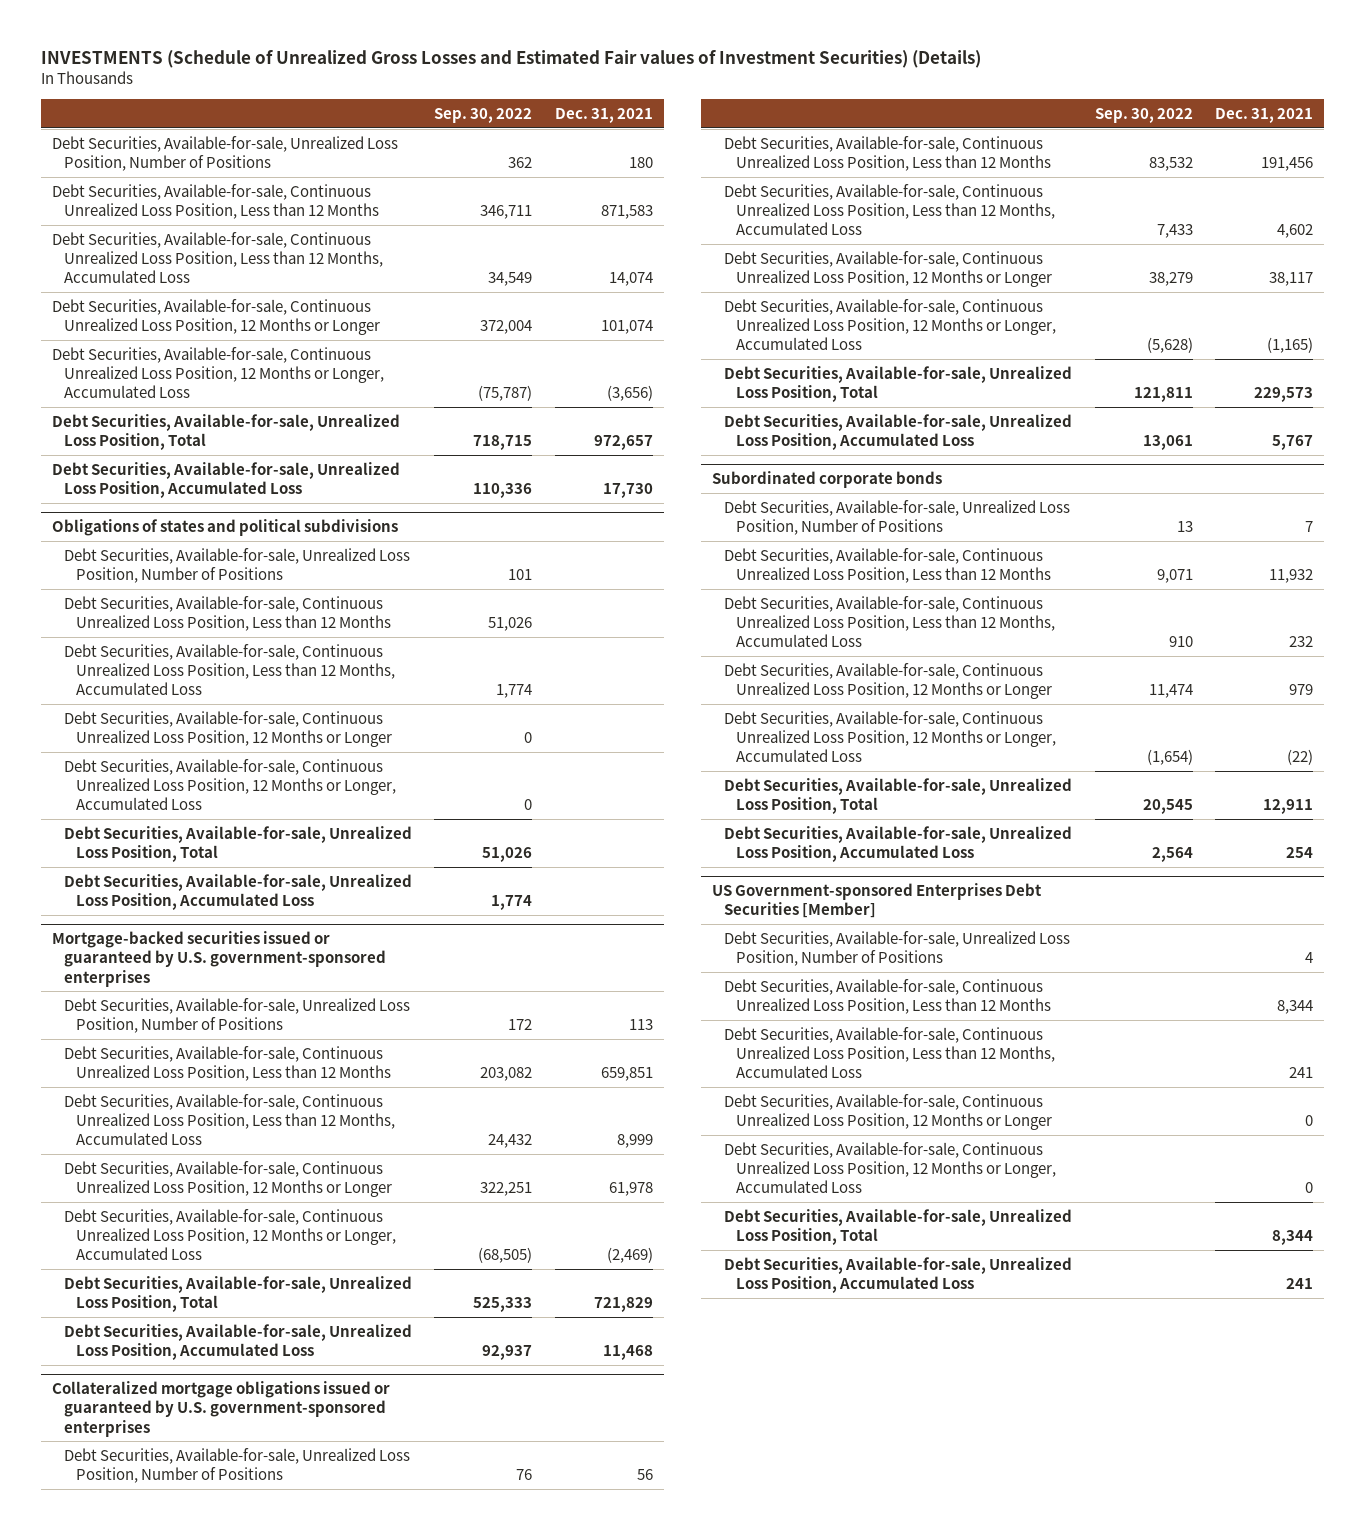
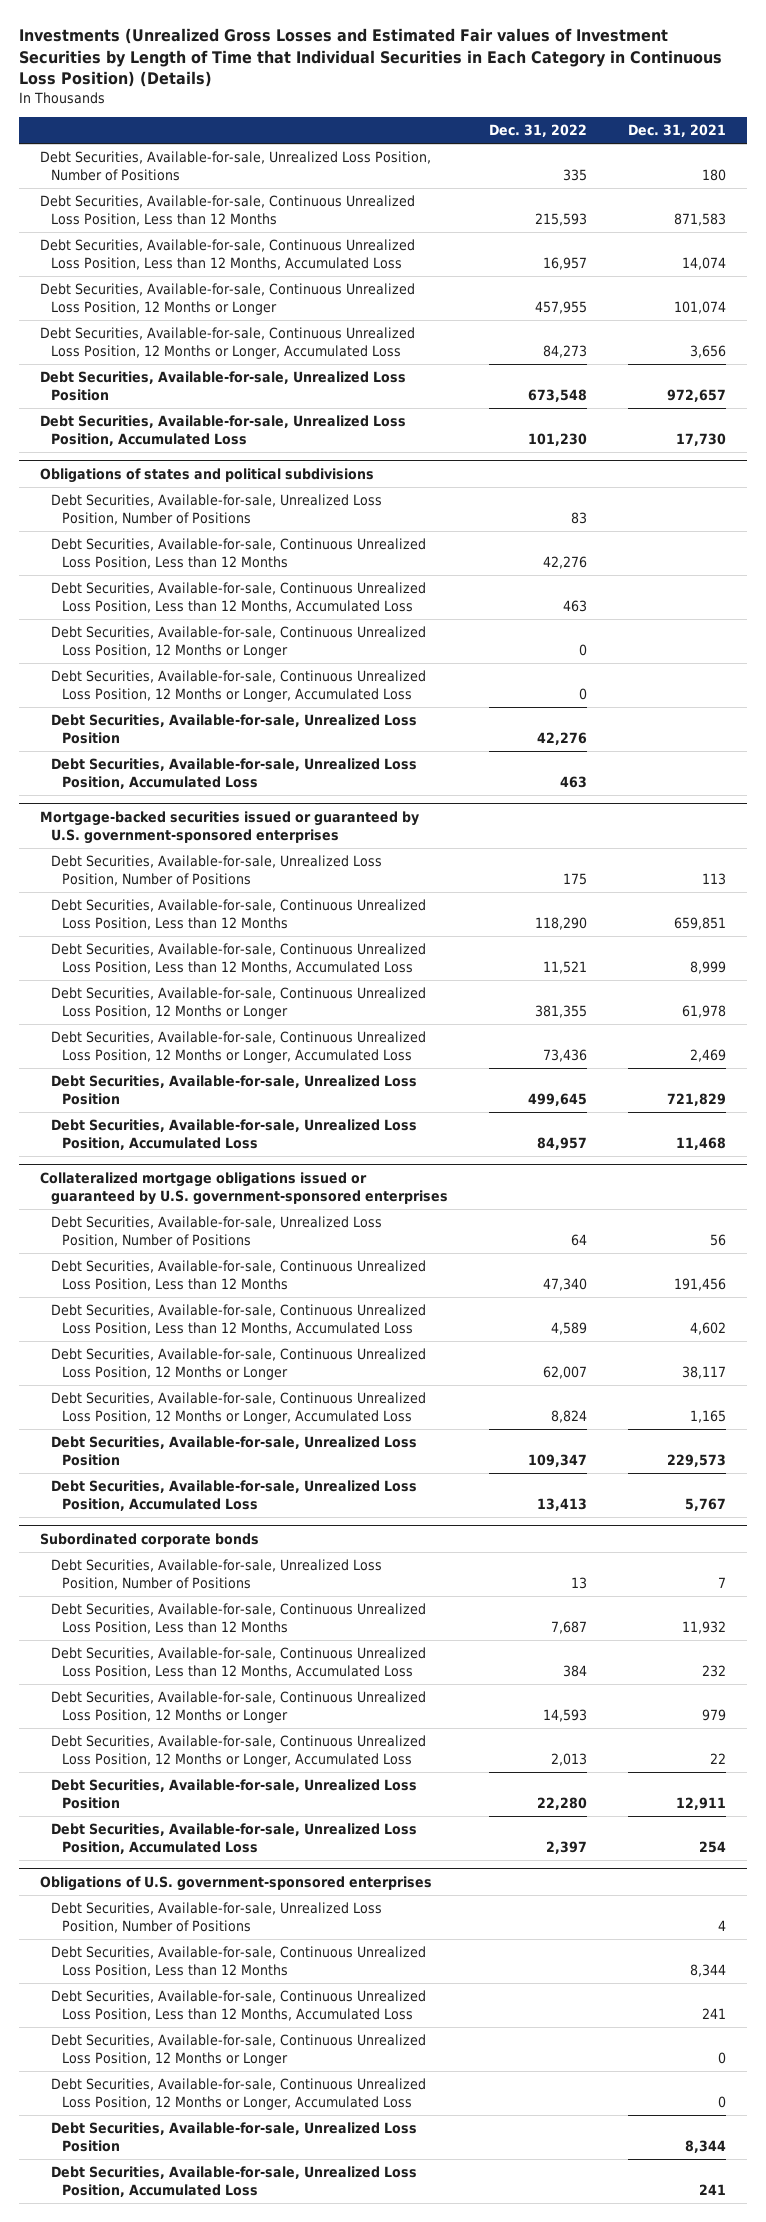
- INVESTMENTS (Schedule of Unrealized Gross Losses and Estimated Fair values of Investment Securities) (Details)
+ Investments (Unrealized Gross Losses and Estimated Fair values of Investment Securities by Length of Time that Individual Securities in Each Category in Continuous Loss Position) (Details)
- | Sep. 30, 2022 | Dec. 31, 2021
+ | Dec. 31, 2022 | Dec. 31, 2021
- Debt Securities, Available-for-sale, Continuous Unrealized Loss Position, 12 Months or Longer, Accumulated Loss | (75,787) | (3,656)
- Debt Securities, Available-for-sale, Unrealized Loss Position, Total | 718,715 | 972,657
+ Debt Securities, Available-for-sale, Continuous Unrealized Loss Position, 12 Months or Longer, Accumulated Loss | 84,273 | 3,656
+ Debt Securities, Available-for-sale, Unrealized Loss Position | 673,548 | 972,657
@ Obligations of states and political subdivisions
- Debt Securities, Available-for-sale, Unrealized Loss Position, Total | 51,026 |
+ Debt Securities, Available-for-sale, Unrealized Loss Position | 42,276 |
@ Mortgage-backed securities issued or guaranteed by U.S. government-sponsored enterprises
- Debt Securities, Available-for-sale, Continuous Unrealized Loss Position, 12 Months or Longer, Accumulated Loss | (68,505) | (2,469)
- Debt Securities, Available-for-sale, Unrealized Loss Position, Total | 525,333 | 721,829
+ Debt Securities, Available-for-sale, Continuous Unrealized Loss Position, 12 Months or Longer, Accumulated Loss | 73,436 | 2,469
+ Debt Securities, Available-for-sale, Unrealized Loss Position | 499,645 | 721,829
@ Collateralized mortgage obligations issued or guaranteed by U.S. government-sponsored enterprises
- Debt Securities, Available-for-sale, Continuous Unrealized Loss Position, 12 Months or Longer, Accumulated Loss | (5,628) | (1,165)
- Debt Securities, Available-for-sale, Unrealized Loss Position, Total | 121,811 | 229,573
+ Debt Securities, Available-for-sale, Continuous Unrealized Loss Position, 12 Months or Longer, Accumulated Loss | 8,824 | 1,165
+ Debt Securities, Available-for-sale, Unrealized Loss Position | 109,347 | 229,573
@ Subordinated corporate bonds
- Debt Securities, Available-for-sale, Continuous Unrealized Loss Position, 12 Months or Longer, Accumulated Loss | (1,654) | (22)
- Debt Securities, Available-for-sale, Unrealized Loss Position, Total | 20,545 | 12,911
+ Debt Securities, Available-for-sale, Continuous Unrealized Loss Position, 12 Months or Longer, Accumulated Loss | 2,013 | 22
+ Debt Securities, Available-for-sale, Unrealized Loss Position | 22,280 | 12,911
- US Government-sponsored Enterprises Debt Securities [Member]
+ Obligations of U.S. government-sponsored enterprises
- Debt Securities, Available-for-sale, Unrealized Loss Position, Total | | 8,344
+ Debt Securities, Available-for-sale, Unrealized Loss Position | | 8,344

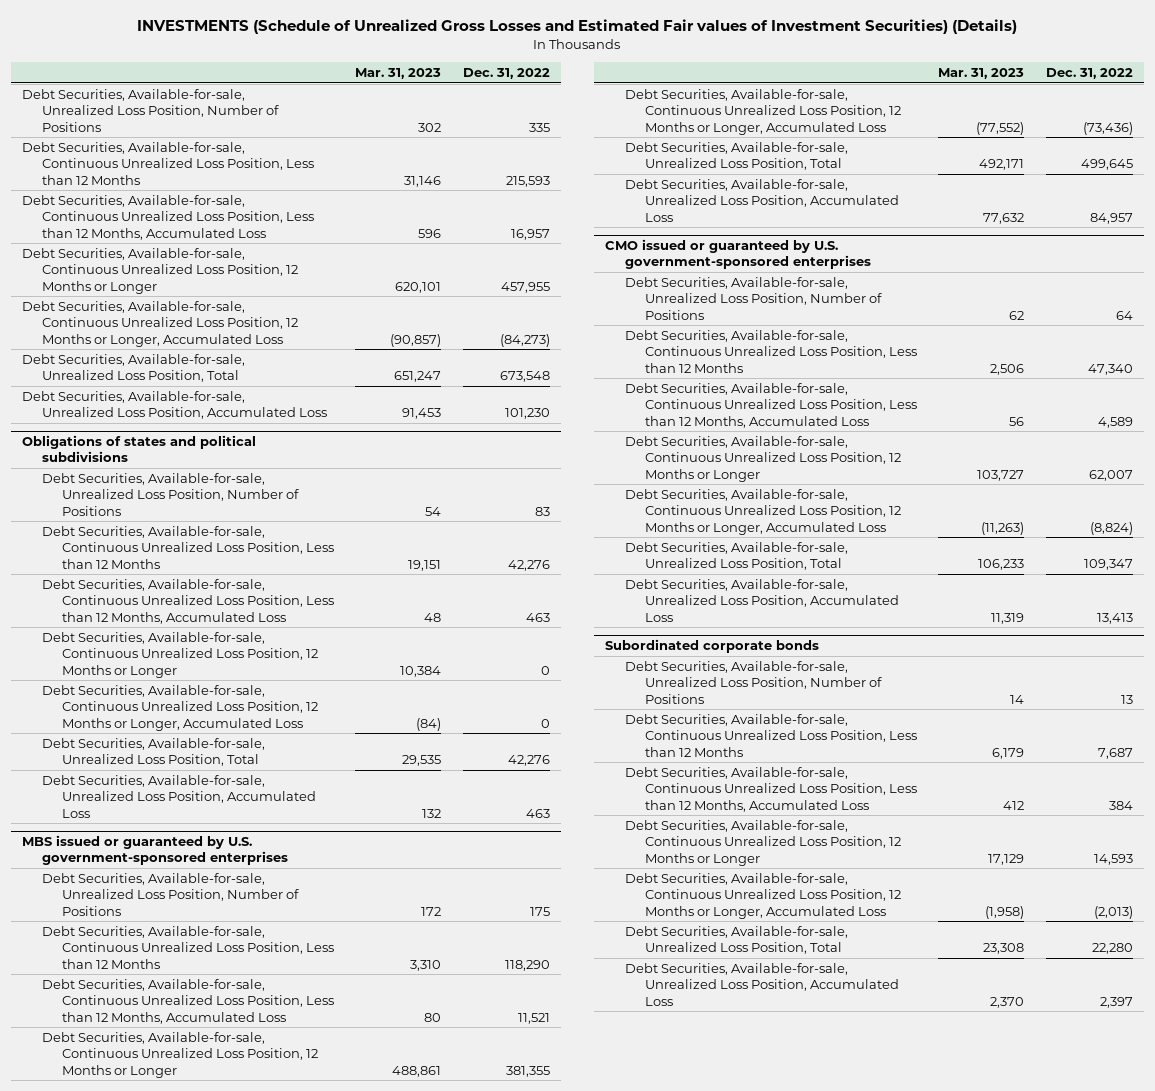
- Investments (Unrealized Gross Losses and Estimated Fair values of Investment Securities by Length of Time that Individual Securities in Each Category in Continuous Loss Position) (Details)
+ INVESTMENTS (Schedule of Unrealized Gross Losses and Estimated Fair values of Investment Securities) (Details)
- | Dec. 31, 2022 | Dec. 31, 2021
+ | Mar. 31, 2023 | Dec. 31, 2022
- Debt Securities, Available-for-sale, Continuous Unrealized Loss Position, 12 Months or Longer, Accumulated Loss | 84,273 | 3,656
- Debt Securities, Available-for-sale, Unrealized Loss Position | 673,548 | 972,657
+ Debt Securities, Available-for-sale, Continuous Unrealized Loss Position, 12 Months or Longer, Accumulated Loss | (90,857) | (84,273)
+ Debt Securities, Available-for-sale, Unrealized Loss Position, Total | 651,247 | 673,548
@ Obligations of states and political subdivisions
- Debt Securities, Available-for-sale, Unrealized Loss Position | 42,276 |
+ Debt Securities, Available-for-sale, Unrealized Loss Position, Total | 29,535 | 42,276
- Mortgage-backed securities issued or guaranteed by U.S. government-sponsored enterprises
+ MBS issued or guaranteed by U.S. government-sponsored enterprises
- Debt Securities, Available-for-sale, Continuous Unrealized Loss Position, 12 Months or Longer, Accumulated Loss | 73,436 | 2,469
- Debt Securities, Available-for-sale, Unrealized Loss Position | 499,645 | 721,829
+ Debt Securities, Available-for-sale, Continuous Unrealized Loss Position, 12 Months or Longer, Accumulated Loss | (77,552) | (73,436)
+ Debt Securities, Available-for-sale, Unrealized Loss Position, Total | 492,171 | 499,645
- Collateralized mortgage obligations issued or guaranteed by U.S. government-sponsored enterprises
+ CMO issued or guaranteed by U.S. government-sponsored enterprises
- Debt Securities, Available-for-sale, Continuous Unrealized Loss Position, 12 Months or Longer, Accumulated Loss | 8,824 | 1,165
- Debt Securities, Available-for-sale, Unrealized Loss Position | 109,347 | 229,573
+ Debt Securities, Available-for-sale, Continuous Unrealized Loss Position, 12 Months or Longer, Accumulated Loss | (11,263) | (8,824)
+ Debt Securities, Available-for-sale, Unrealized Loss Position, Total | 106,233 | 109,347
@ Subordinated corporate bonds
- Debt Securities, Available-for-sale, Continuous Unrealized Loss Position, 12 Months or Longer, Accumulated Loss | 2,013 | 22
- Debt Securities, Available-for-sale, Unrealized Loss Position | 22,280 | 12,911
+ Debt Securities, Available-for-sale, Continuous Unrealized Loss Position, 12 Months or Longer, Accumulated Loss | (1,958) | (2,013)
+ Debt Securities, Available-for-sale, Unrealized Loss Position, Total | 23,308 | 22,280
- Obligations of U.S. government-sponsored enterprises
- Debt Securities, Available-for-sale, Unrealized Loss Position, Number of Positions | | 4
- Debt Securities, Available-for-sale, Continuous Unrealized Loss Position, Less than 12 Months | | 8,344
- Debt Securities, Available-for-sale, Continuous Unrealized Loss Position, Less than 12 Months, Accumulated Loss | | 241
- Debt Securities, Available-for-sale, Continuous Unrealized Loss Position, 12 Months or Longer | | 0
- Debt Securities, Available-for-sale, Continuous Unrealized Loss Position, 12 Months or Longer, Accumulated Loss | | 0
- Debt Securities, Available-for-sale, Unrealized Loss Position | | 8,344
- Debt Securities, Available-for-sale, Unrealized Loss Position, Accumulated Loss | | 241

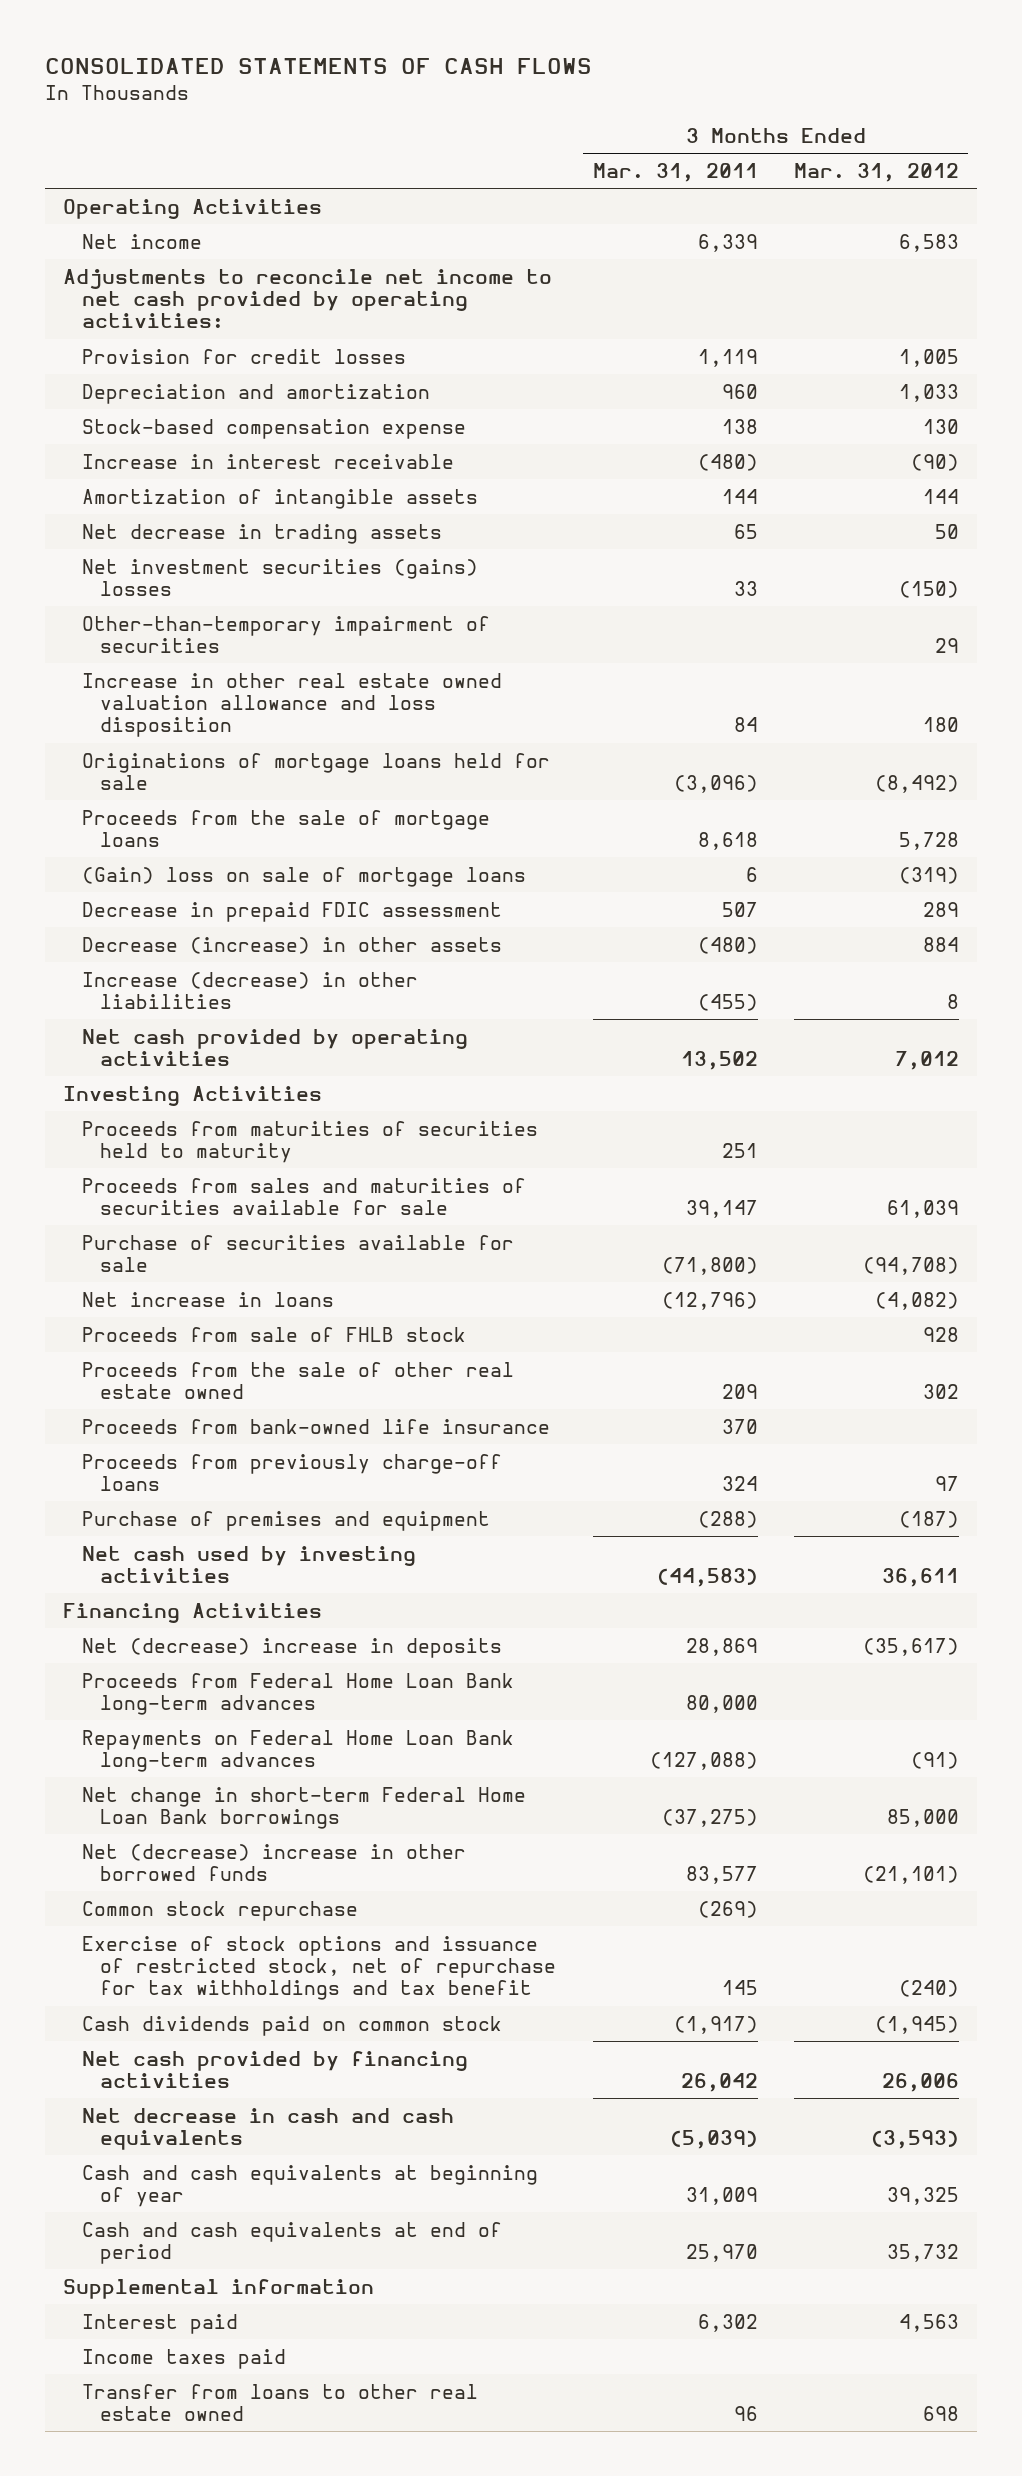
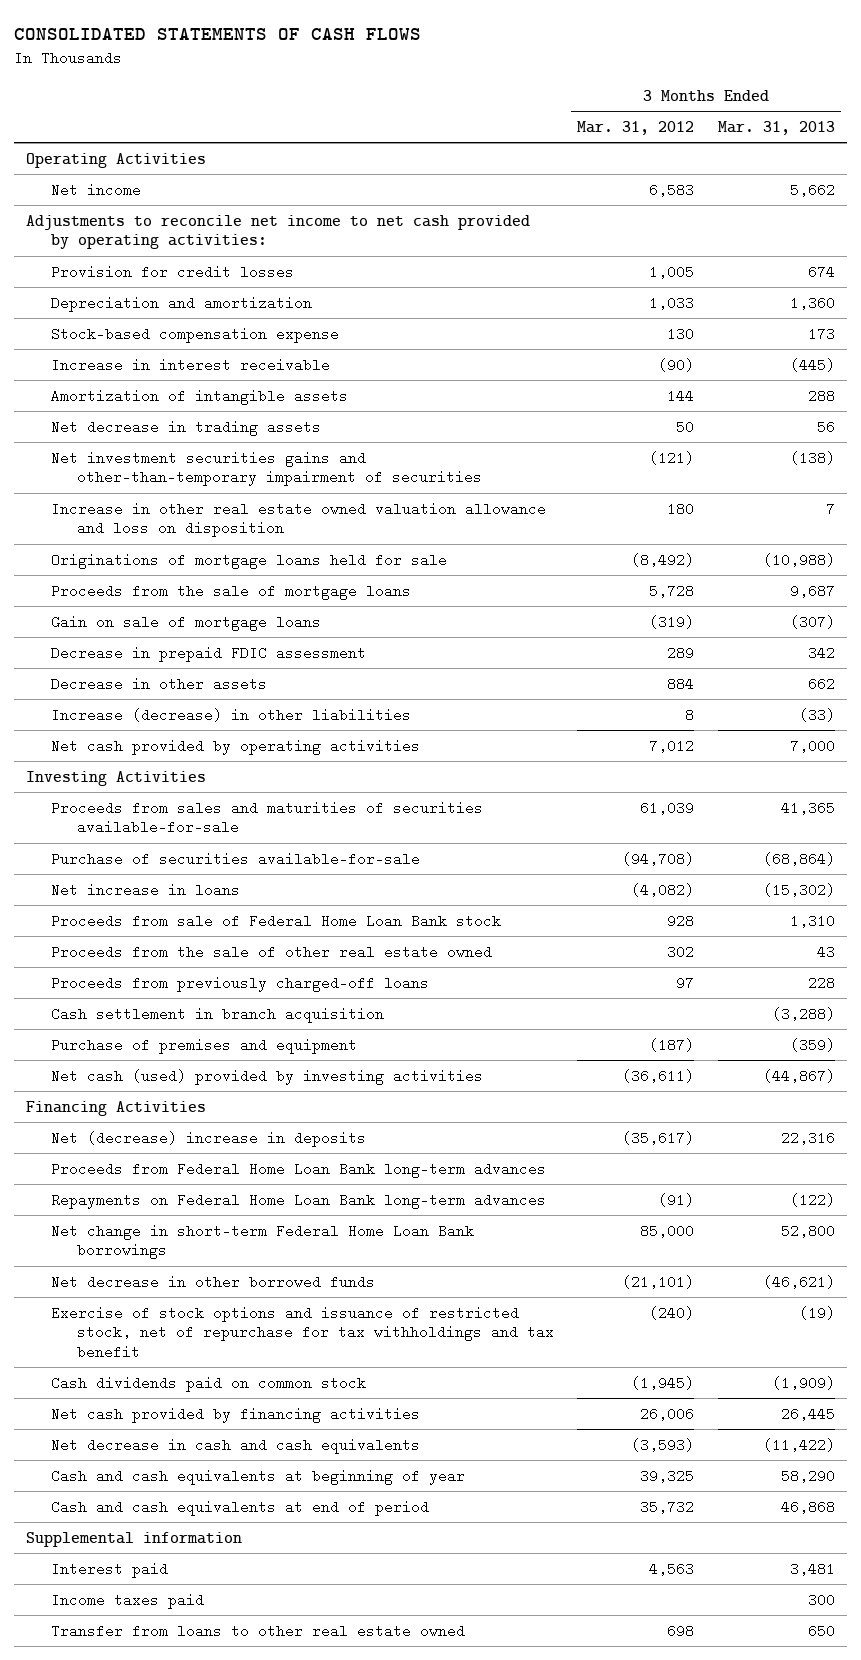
- | 3 Months Ended Mar. 31, 2011 | 3 Months Ended Mar. 31, 2012
+ | 3 Months Ended Mar. 31, 2012 | 3 Months Ended Mar. 31, 2013
- Net investment securities (gains) losses | 33 | (150)
- Other-than-temporary impairment of securities | | 29
- Increase in other real estate owned valuation allowance and loss disposition | 84 | 180
+ Net investment securities gains and other-than-temporary impairment of securities | (121) | (138)
+ Increase in other real estate owned valuation allowance and loss on disposition | 180 | 7
- (Gain) loss on sale of mortgage loans | 6 | (319)
+ Gain on sale of mortgage loans | (319) | (307)
- Decrease (increase) in other assets | (480) | 884
+ Decrease in other assets | 884 | 662
- Proceeds from maturities of securities held to maturity | 251 |
- Proceeds from sales and maturities of securities available for sale | 39,147 | 61,039
- Purchase of securities available for sale | (71,800) | (94,708)
+ Proceeds from sales and maturities of securities available-for-sale | 61,039 | 41,365
+ Purchase of securities available-for-sale | (94,708) | (68,864)
- Proceeds from sale of FHLB stock | | 928
+ Proceeds from sale of Federal Home Loan Bank stock | 928 | 1,310
- Proceeds from bank-owned life insurance | 370 |
- Proceeds from previously charge-off loans | 324 | 97
+ Proceeds from previously charged-off loans | 97 | 228
+ Cash settlement in branch acquisition | | (3,288)
- Net cash used by investing activities | (44,583) | 36,611
+ Net cash (used) provided by investing activities | (36,611) | (44,867)
- Net (decrease) increase in other borrowed funds | 83,577 | (21,101)
- Common stock repurchase | (269) |
+ Net decrease in other borrowed funds | (21,101) | (46,621)

